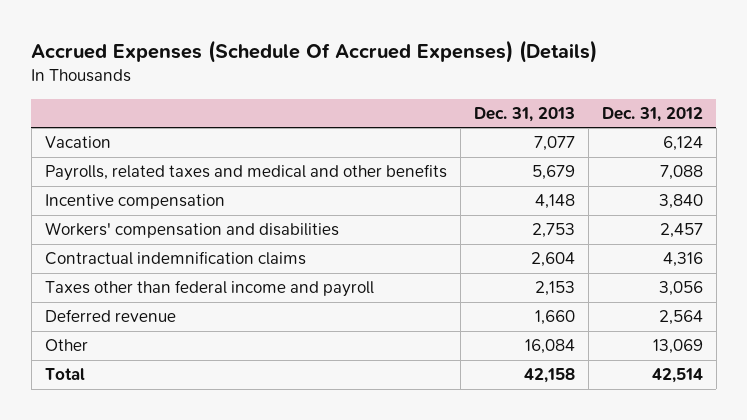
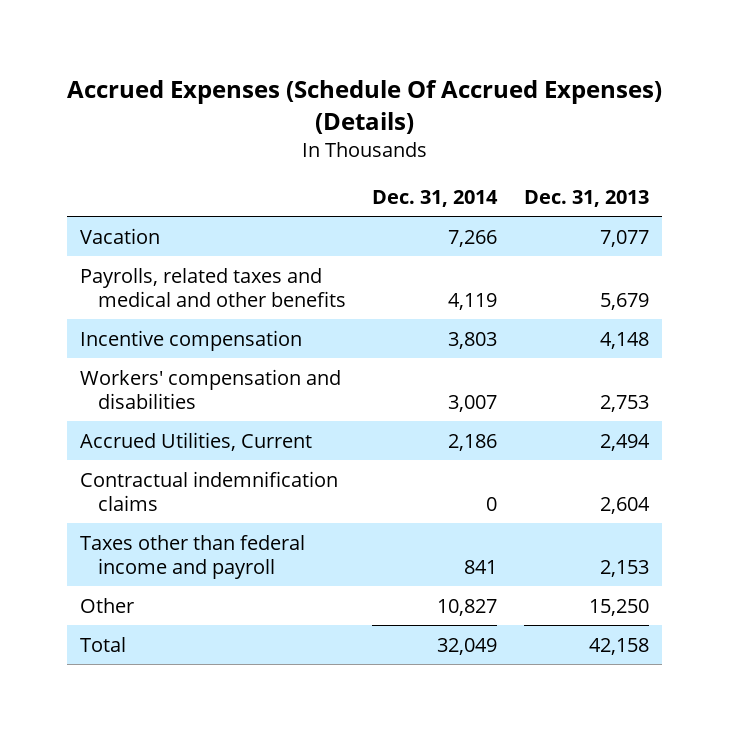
- | Dec. 31, 2013 | Dec. 31, 2012
+ | Dec. 31, 2014 | Dec. 31, 2013
+ Accrued Utilities, Current | 2,186 | 2,494
- Deferred revenue | 1,660 | 2,564
- Other | 16,084 | 13,069
+ Other | 10,827 | 15,250

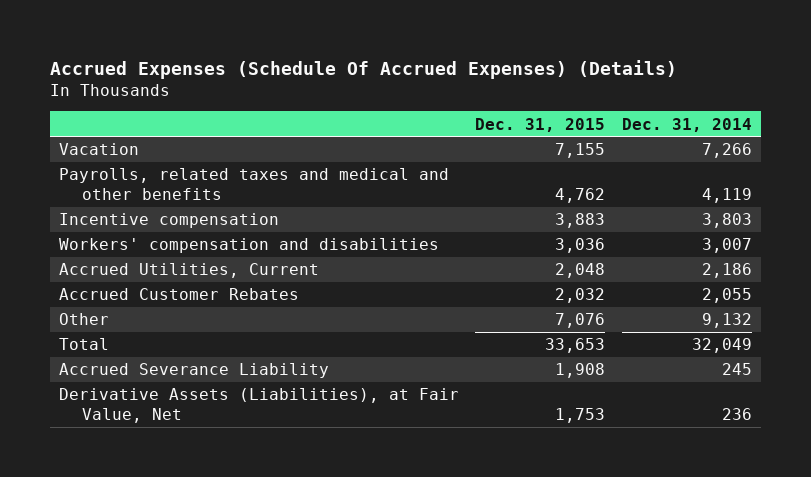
- | Dec. 31, 2014 | Dec. 31, 2013
+ | Dec. 31, 2015 | Dec. 31, 2014
- Contractual indemnification claims | 0 | 2,604
- Taxes other than federal income and payroll | 841 | 2,153
- Other | 10,827 | 15,250
+ Accrued Customer Rebates | 2,032 | 2,055
+ Other | 7,076 | 9,132
+ Accrued Severance Liability | 1,908 | 245
+ Derivative Assets (Liabilities), at Fair Value, Net | 1,753 | 236

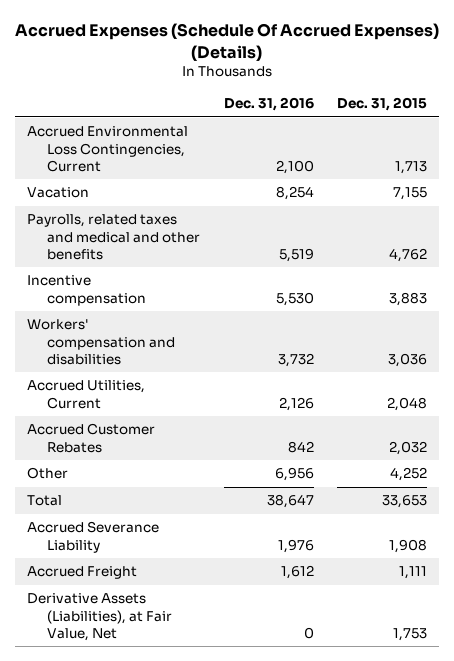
- | Dec. 31, 2015 | Dec. 31, 2014
+ | Dec. 31, 2016 | Dec. 31, 2015
+ Accrued Environmental Loss Contingencies, Current | 2,100 | 1,713
- Other | 7,076 | 9,132
+ Other | 6,956 | 4,252
+ Accrued Freight | 1,612 | 1,111

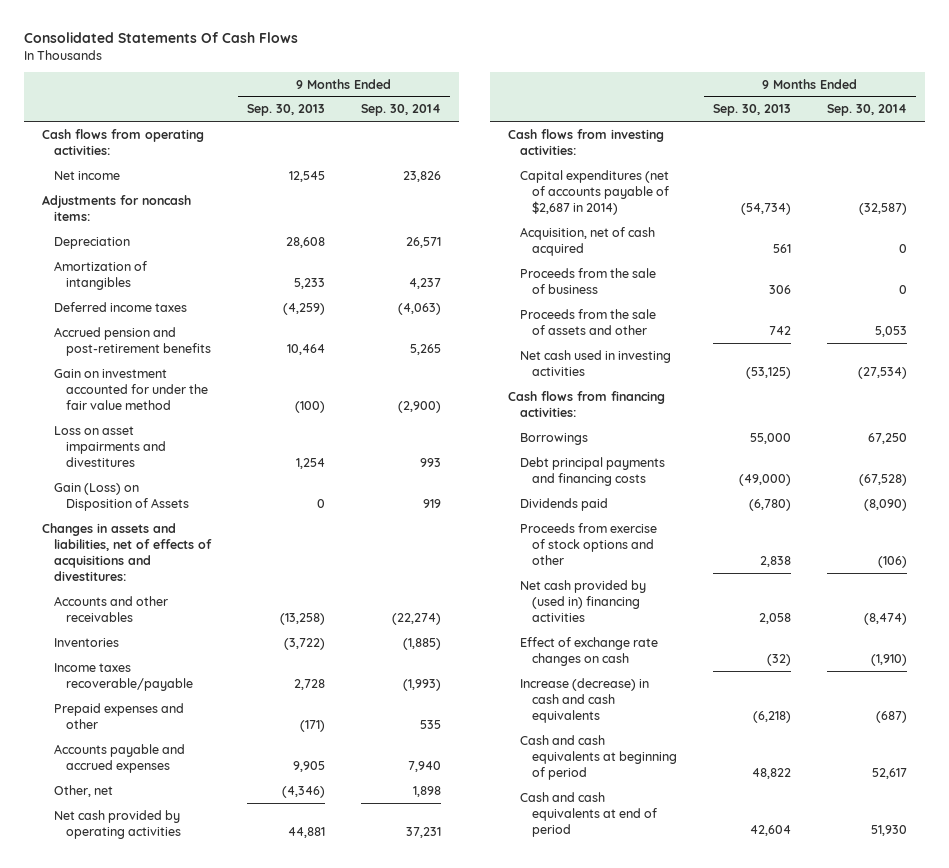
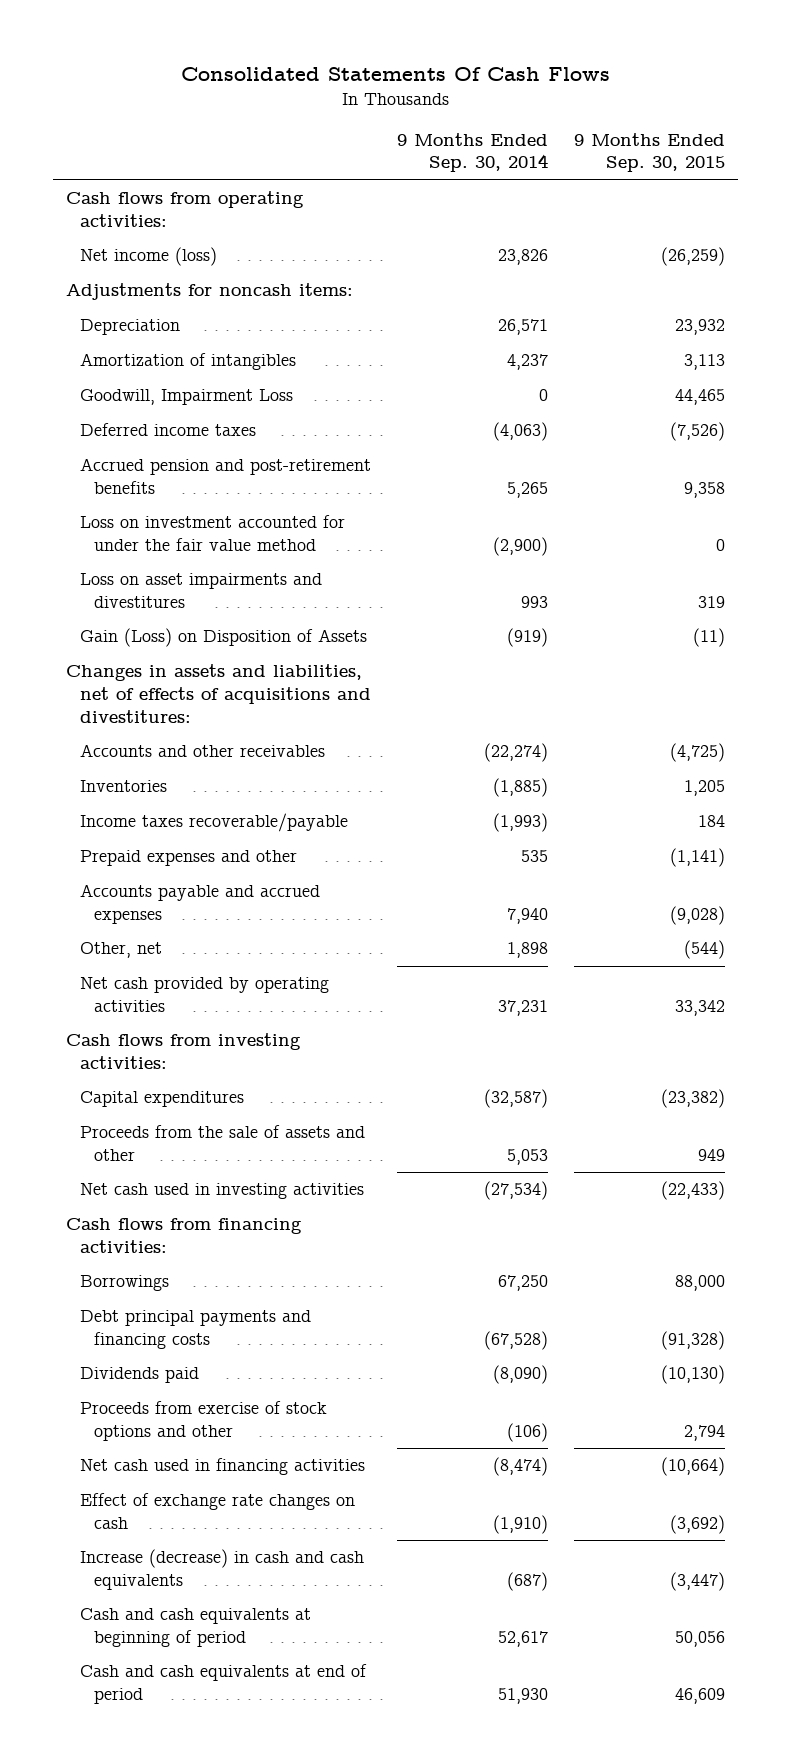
- | 9 Months Ended Sep. 30, 2013 | 9 Months Ended Sep. 30, 2014
+ | 9 Months Ended Sep. 30, 2014 | 9 Months Ended Sep. 30, 2015
- Net income | 12,545 | 23,826
+ Net income (loss) | 23,826 | (26,259)
+ Goodwill, Impairment Loss | 0 | 44,465
- Gain on investment accounted for under the fair value method | (100) | (2,900)
+ Loss on investment accounted for under the fair value method | (2,900) | 0
- Gain (Loss) on Disposition of Assets | 0 | 919
+ Gain (Loss) on Disposition of Assets | (919) | (11)
- Capital expenditures (net of accounts payable of $2,687 in 2014) | (54,734) | (32,587)
- Acquisition, net of cash acquired | 561 | 0
- Proceeds from the sale of business | 306 | 0
+ Capital expenditures | (32,587) | (23,382)
- Net cash provided by (used in) financing activities | 2,058 | (8,474)
+ Net cash used in financing activities | (8,474) | (10,664)

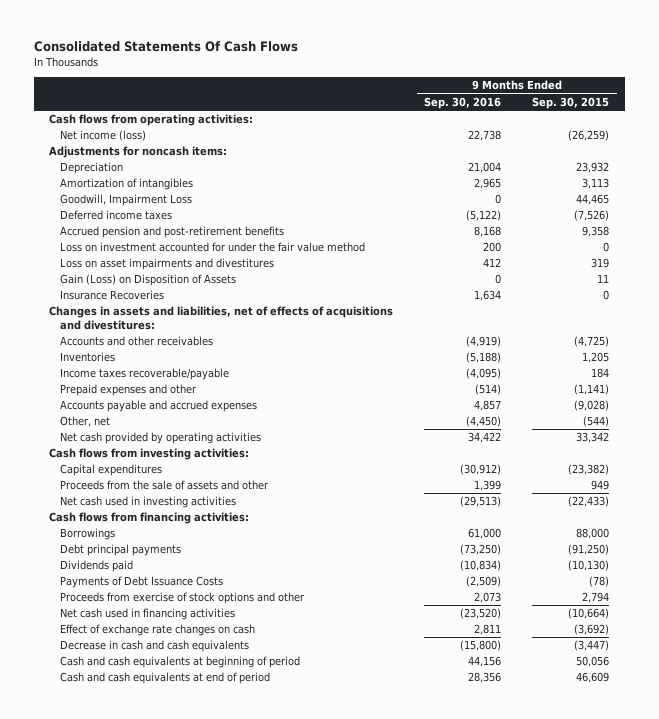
- | 9 Months Ended Sep. 30, 2014 | 9 Months Ended Sep. 30, 2015
+ | 9 Months Ended Sep. 30, 2016 | 9 Months Ended Sep. 30, 2015
- Gain (Loss) on Disposition of Assets | (919) | (11)
+ Gain (Loss) on Disposition of Assets | 0 | 11
+ Insurance Recoveries | 1,634 | 0
- Debt principal payments and financing costs | (67,528) | (91,328)
+ Debt principal payments | (73,250) | (91,250)
+ Payments of Debt Issuance Costs | (2,509) | (78)
- Increase (decrease) in cash and cash equivalents | (687) | (3,447)
+ Decrease in cash and cash equivalents | (15,800) | (3,447)

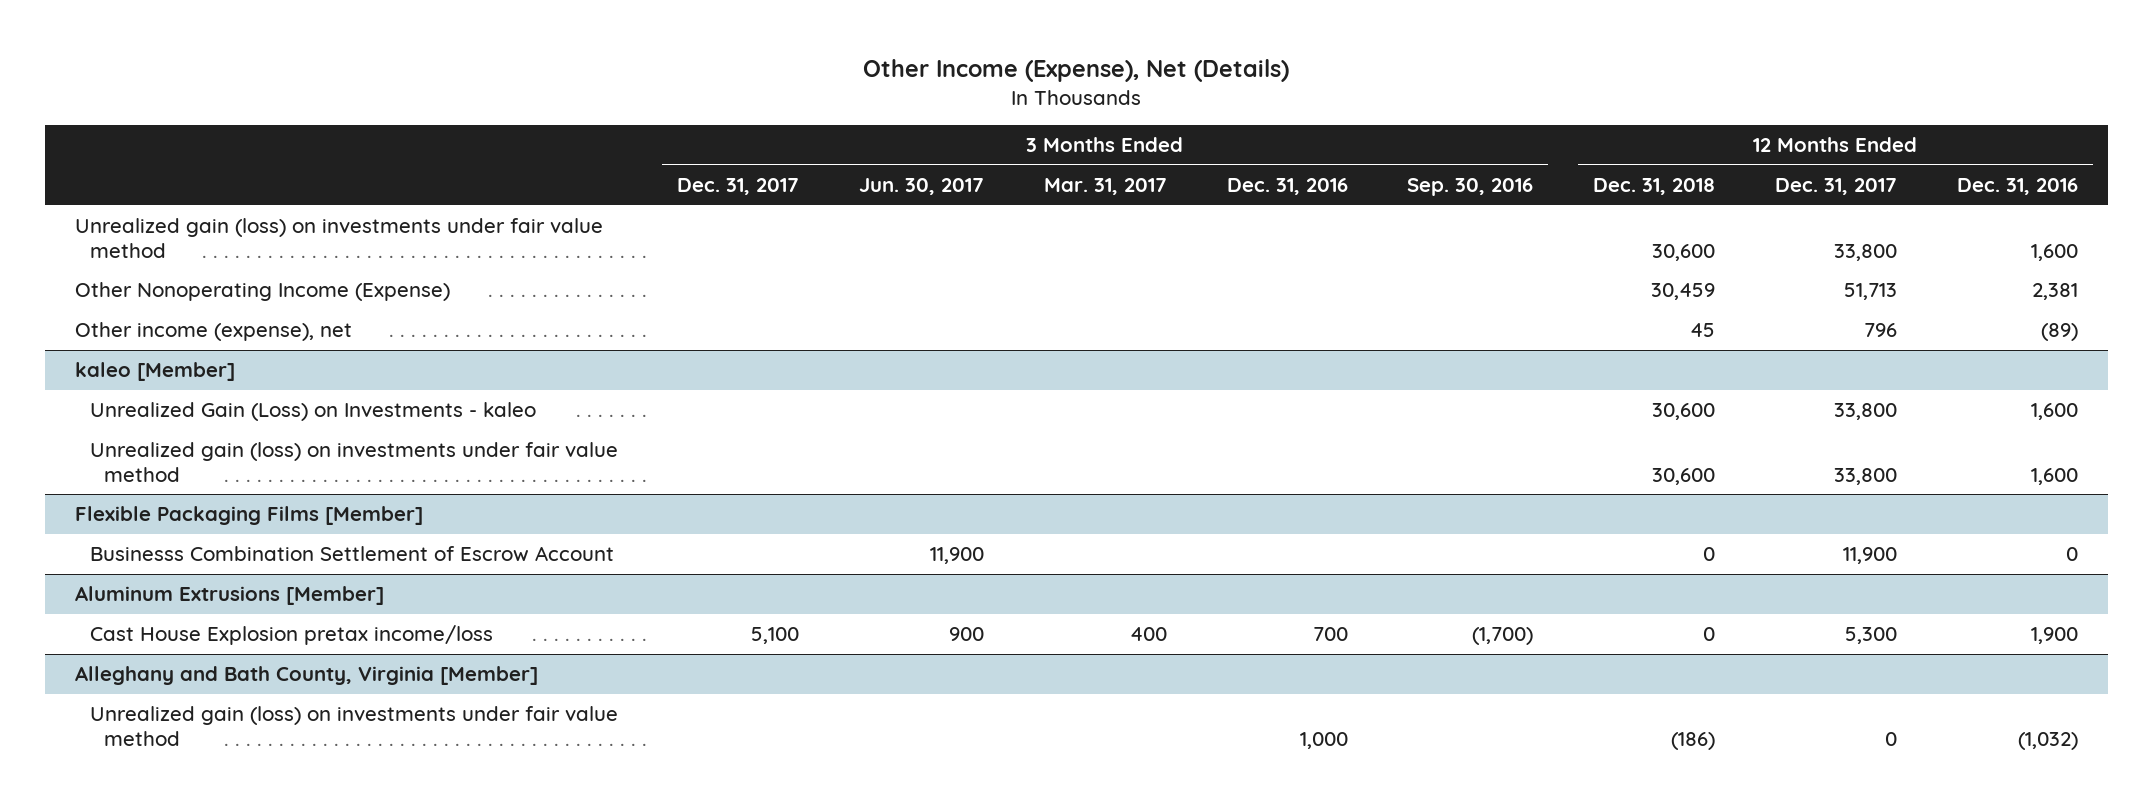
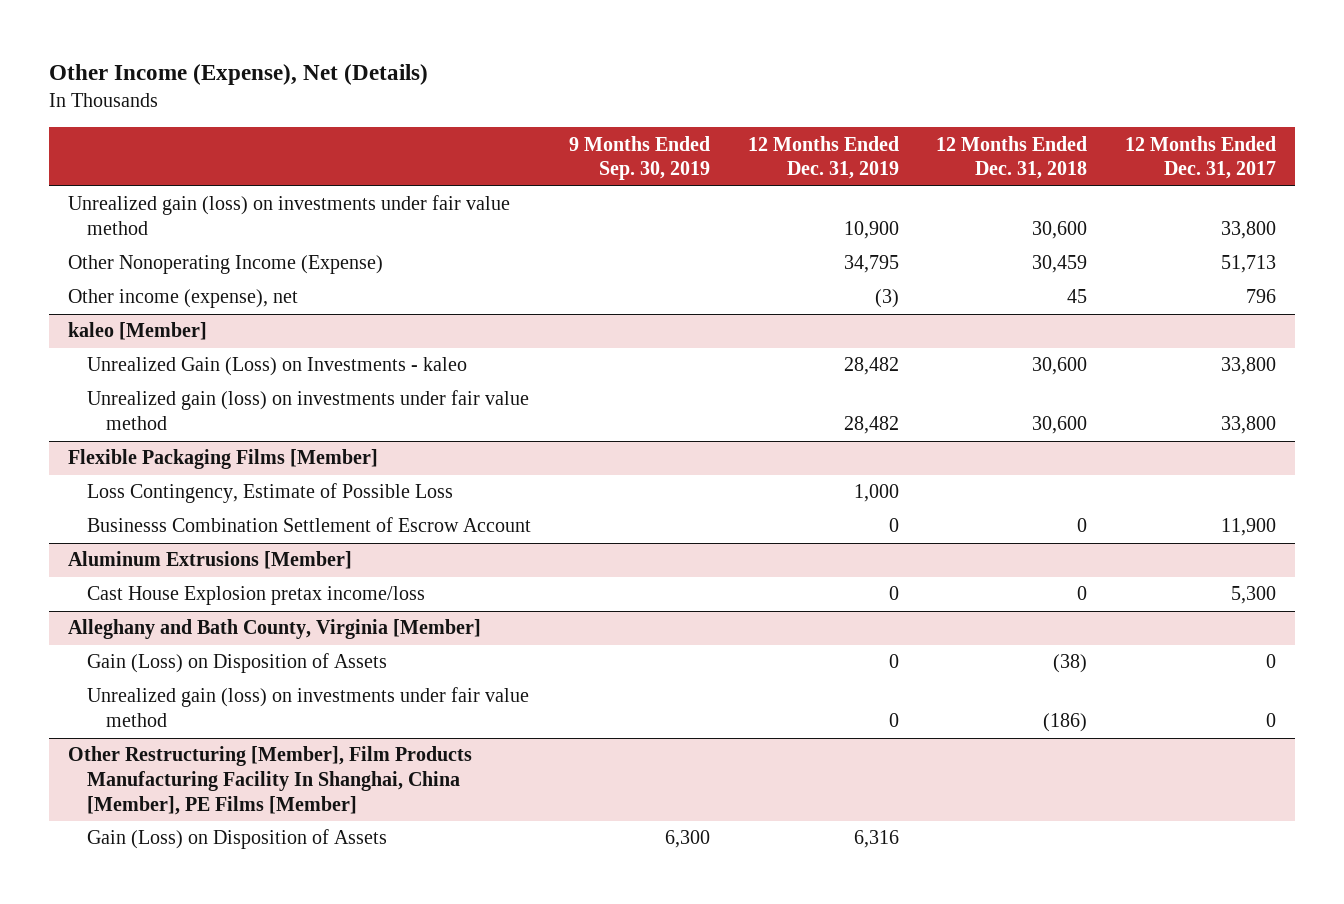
- | 3 Months Ended Dec. 31, 2017 | 3 Months Ended Jun. 30, 2017 | 3 Months Ended Mar. 31, 2017 | 3 Months Ended Dec. 31, 2016 | 3 Months Ended Sep. 30, 2016 | 12 Months Ended Dec. 31, 2018 | 12 Months Ended Dec. 31, 2017 | 12 Months Ended Dec. 31, 2016
+ | 9 Months Ended Sep. 30, 2019 | 12 Months Ended Dec. 31, 2019 | 12 Months Ended Dec. 31, 2018 | 12 Months Ended Dec. 31, 2017
@ Flexible Packaging Films [Member]
+ Loss Contingency, Estimate of Possible Loss | | 1,000 | |
@ Alleghany and Bath County, Virginia [Member]
+ Gain (Loss) on Disposition of Assets | | 0 | (38) | 0
+ Other Restructuring [Member], Film Products Manufacturing Facility In Shanghai, China [Member], PE Films [Member]
+ Gain (Loss) on Disposition of Assets | 6,300 | 6,316 | |

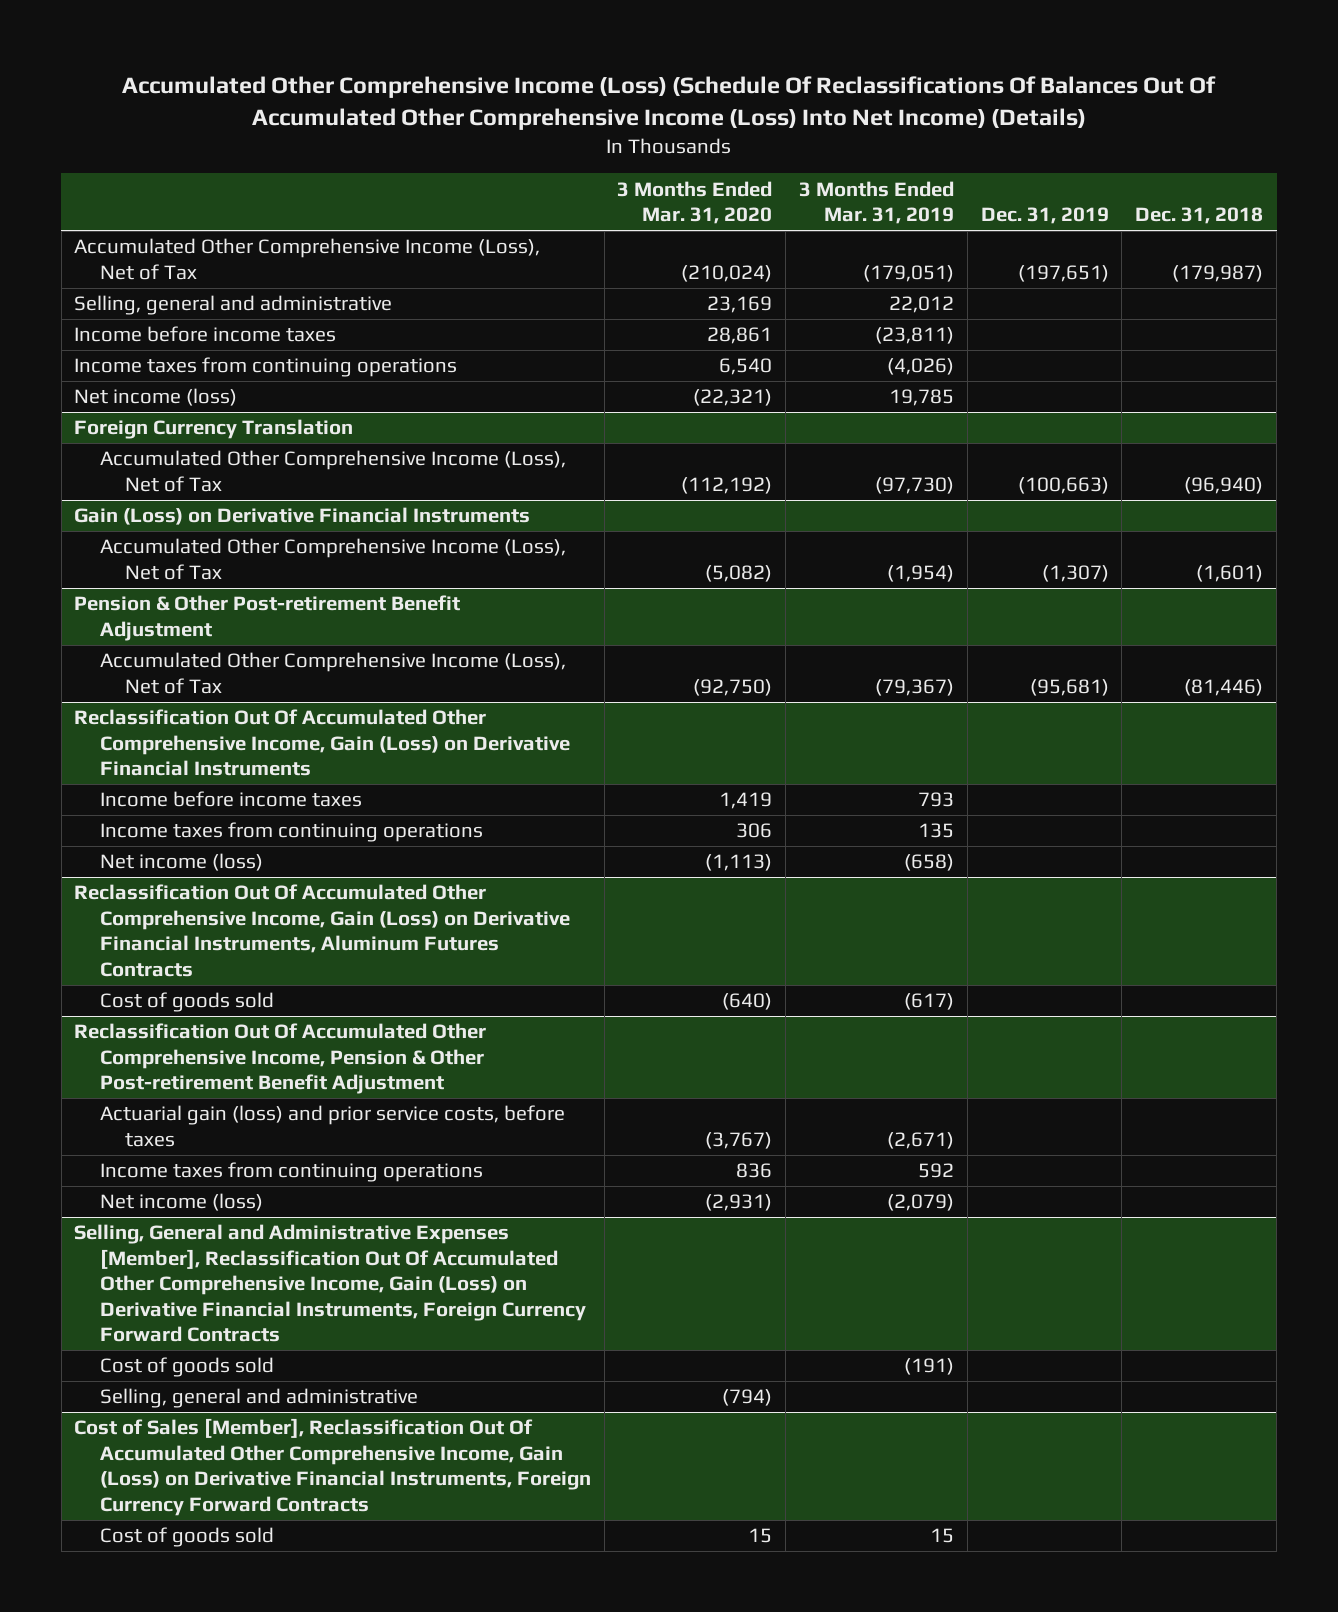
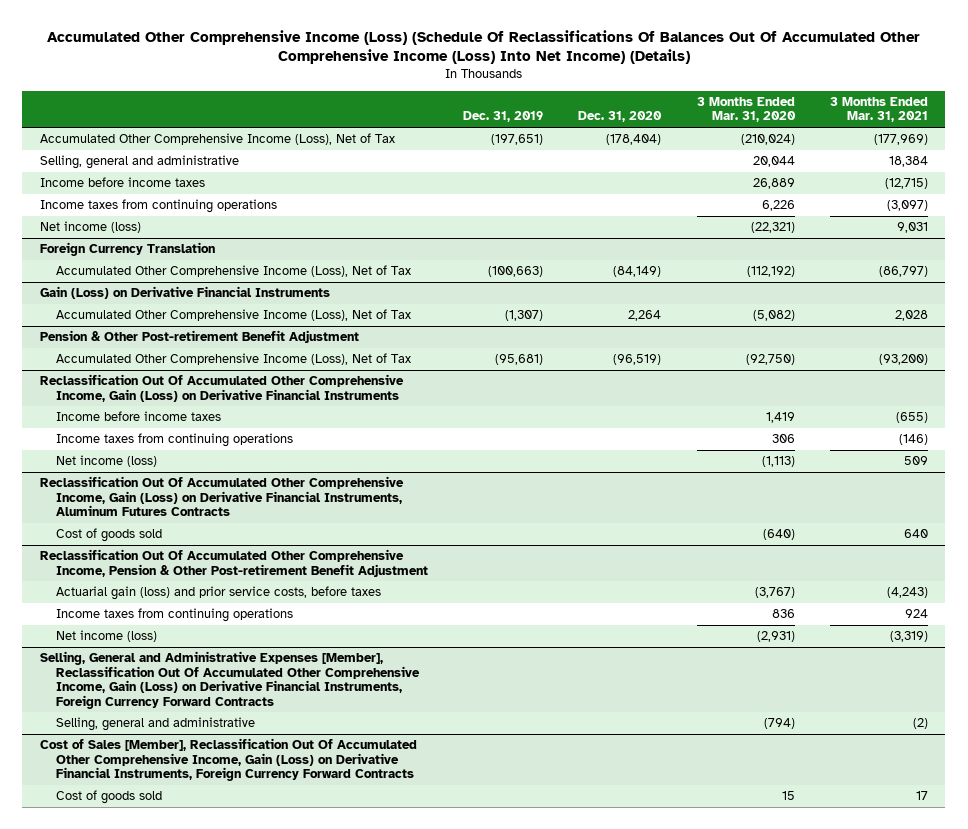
- | 3 Months Ended Mar. 31, 2020 | 3 Months Ended Mar. 31, 2019 | Dec. 31, 2019 | Dec. 31, 2018
+ | Dec. 31, 2019 | Dec. 31, 2020 | 3 Months Ended Mar. 31, 2020 | 3 Months Ended Mar. 31, 2021
- Selling, general and administrative | 23,169 | 22,012 | |
- Income before income taxes | 28,861 | (23,811) | |
- Income taxes from continuing operations | 6,540 | (4,026) | |
+ Selling, general and administrative | | | 20,044 | 18,384
+ Income before income taxes | | | 26,889 | (12,715)
+ Income taxes from continuing operations | | | 6,226 | (3,097)
@ Selling, General and Administrative Expenses [Member], Reclassification Out Of Accumulated Other Comprehensive Income, Gain (Loss) on Derivative Financial Instruments, Foreign Currency Forward Contracts
- Cost of goods sold | | (191) | |

